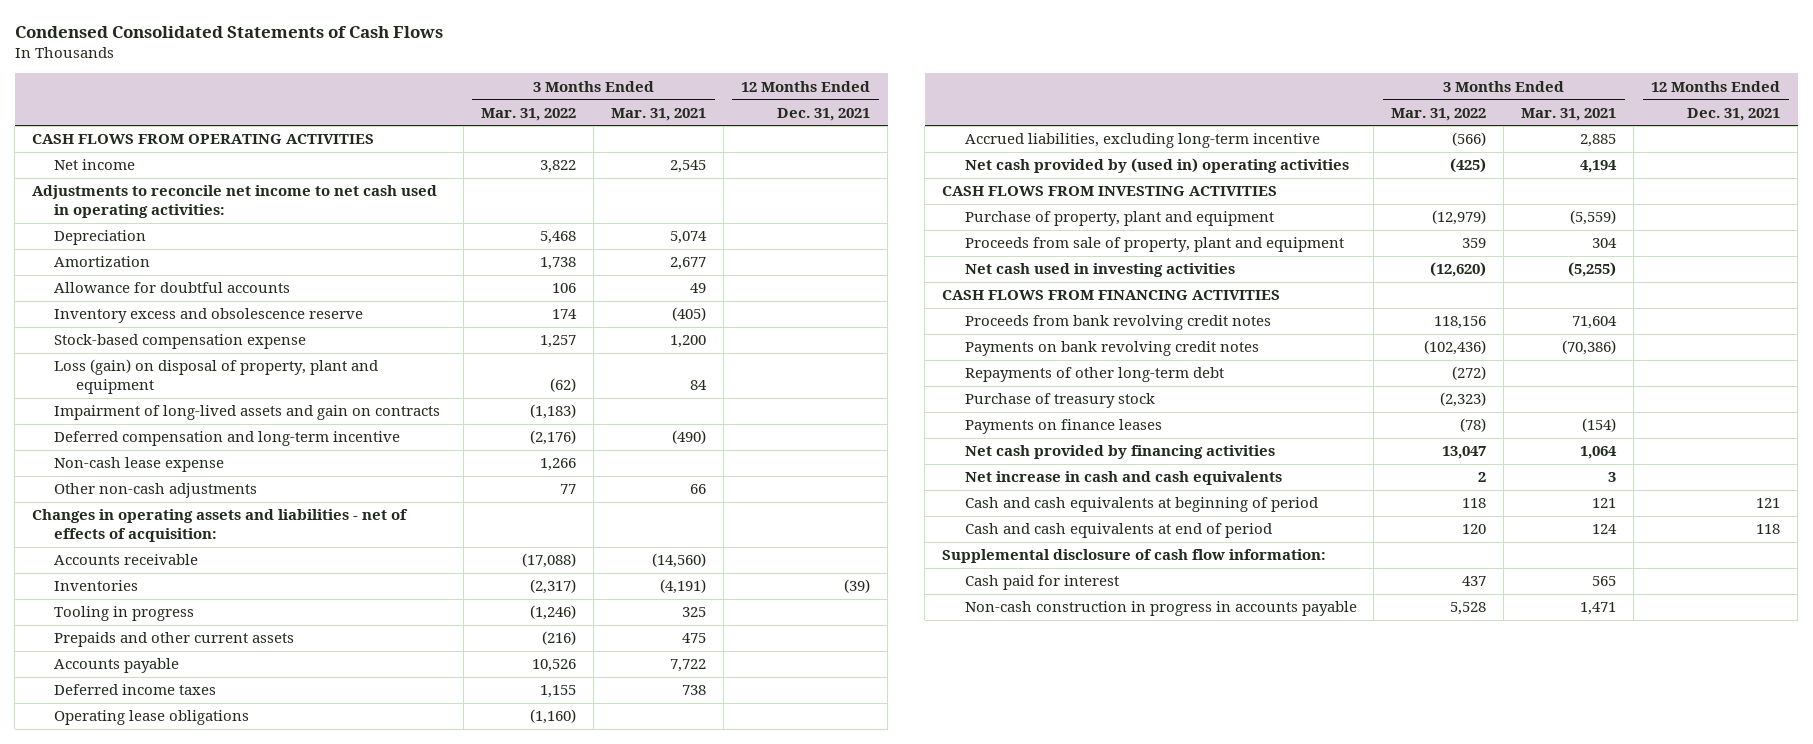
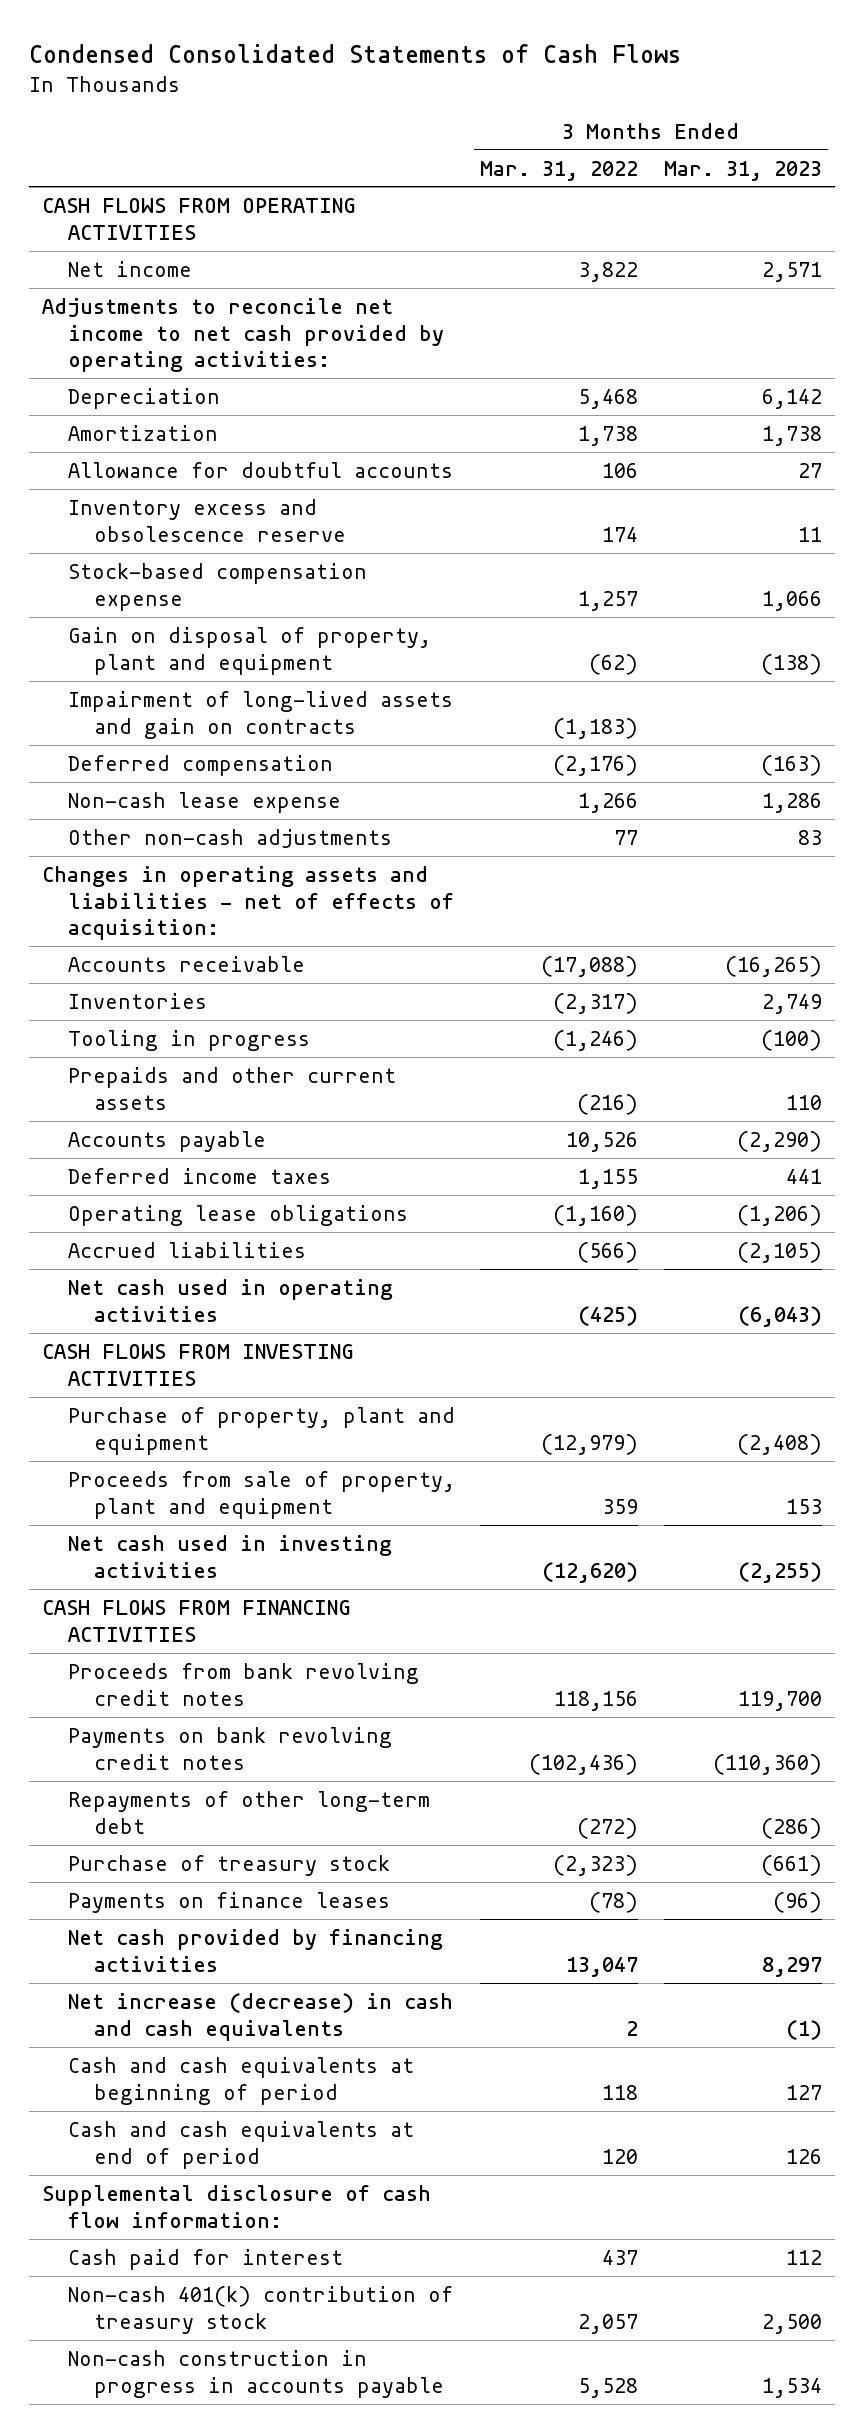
- | 3 Months Ended Mar. 31, 2022 | 3 Months Ended Mar. 31, 2021 | 12 Months Ended Dec. 31, 2021
+ | 3 Months Ended Mar. 31, 2022 | 3 Months Ended Mar. 31, 2023
- Adjustments to reconcile net income to net cash used in operating activities:
+ Adjustments to reconcile net income to net cash provided by operating activities:
- Loss (gain) on disposal of property, plant and equipment | (62) | 84 |
+ Gain on disposal of property, plant and equipment | (62) | (138)
- Deferred compensation and long-term incentive | (2,176) | (490) |
+ Deferred compensation | (2,176) | (163)
- Accrued liabilities, excluding long-term incentive | (566) | 2,885 |
- Net cash provided by (used in) operating activities | (425) | 4,194 |
+ Accrued liabilities | (566) | (2,105)
+ Net cash used in operating activities | (425) | (6,043)
- Net increase in cash and cash equivalents | 2 | 3 |
+ Net increase (decrease) in cash and cash equivalents | 2 | (1)
+ Non-cash 401(k) contribution of treasury stock | 2,057 | 2,500

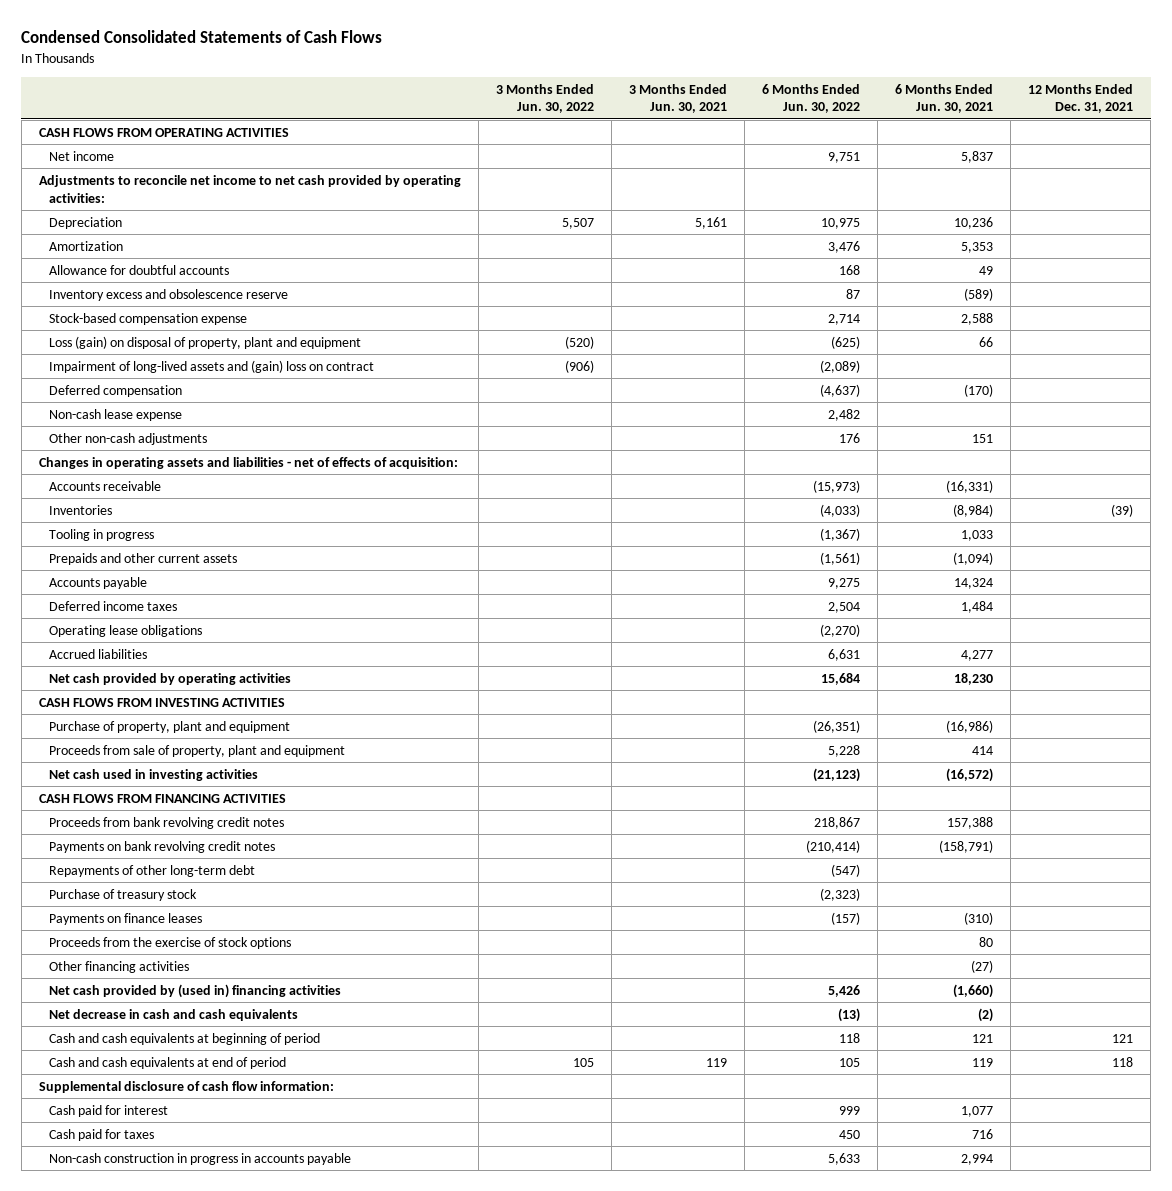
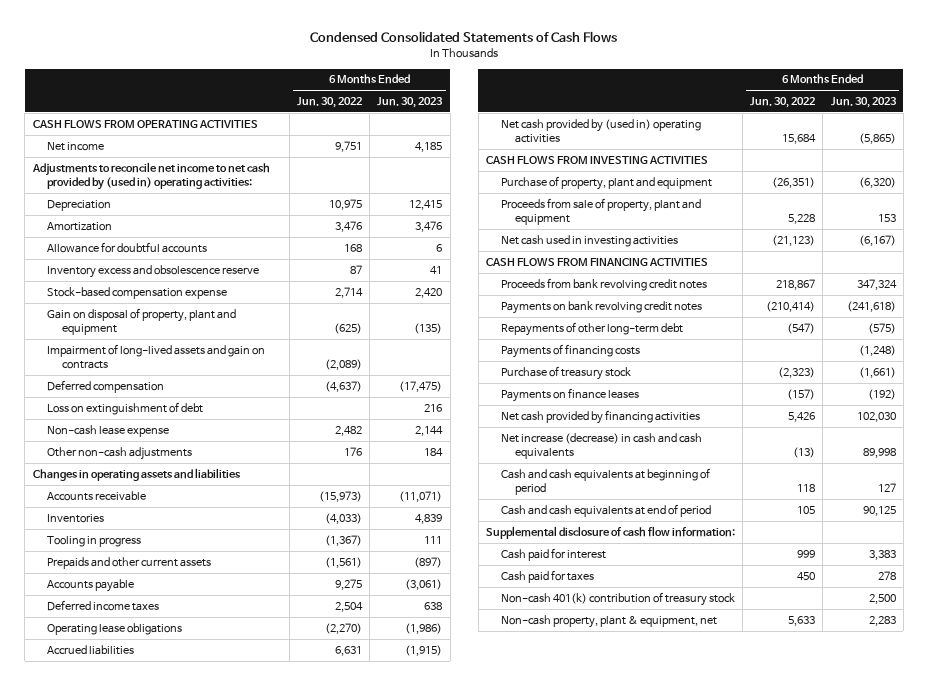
- | 3 Months Ended Jun. 30, 2022 | 3 Months Ended Jun. 30, 2021 | 6 Months Ended Jun. 30, 2022 | 6 Months Ended Jun. 30, 2021 | 12 Months Ended Dec. 31, 2021
+ | 6 Months Ended Jun. 30, 2022 | 6 Months Ended Jun. 30, 2023
- Adjustments to reconcile net income to net cash provided by operating activities:
+ Adjustments to reconcile net income to net cash provided by (used in) operating activities:
- Loss (gain) on disposal of property, plant and equipment | (520) | | (625) | 66 |
- Impairment of long-lived assets and (gain) loss on contract | (906) | | (2,089) | |
+ Gain on disposal of property, plant and equipment | (625) | (135)
+ Impairment of long-lived assets and gain on contracts | (2,089) |
+ Loss on extinguishment of debt | | 216
- Changes in operating assets and liabilities - net of effects of acquisition:
+ Changes in operating assets and liabilities
- Net cash provided by operating activities | | | 15,684 | 18,230 |
+ Net cash provided by (used in) operating activities | 15,684 | (5,865)
+ Payments of financing costs | | (1,248)
- Proceeds from the exercise of stock options | | | | 80 |
- Other financing activities | | | | (27) |
- Net cash provided by (used in) financing activities | | | 5,426 | (1,660) |
- Net decrease in cash and cash equivalents | | | (13) | (2) |
+ Net cash provided by financing activities | 5,426 | 102,030
+ Net increase (decrease) in cash and cash equivalents | (13) | 89,998
- Non-cash construction in progress in accounts payable | | | 5,633 | 2,994 |
+ Non-cash 401(k) contribution of treasury stock | | 2,500
+ Non-cash property, plant & equipment, net | 5,633 | 2,283

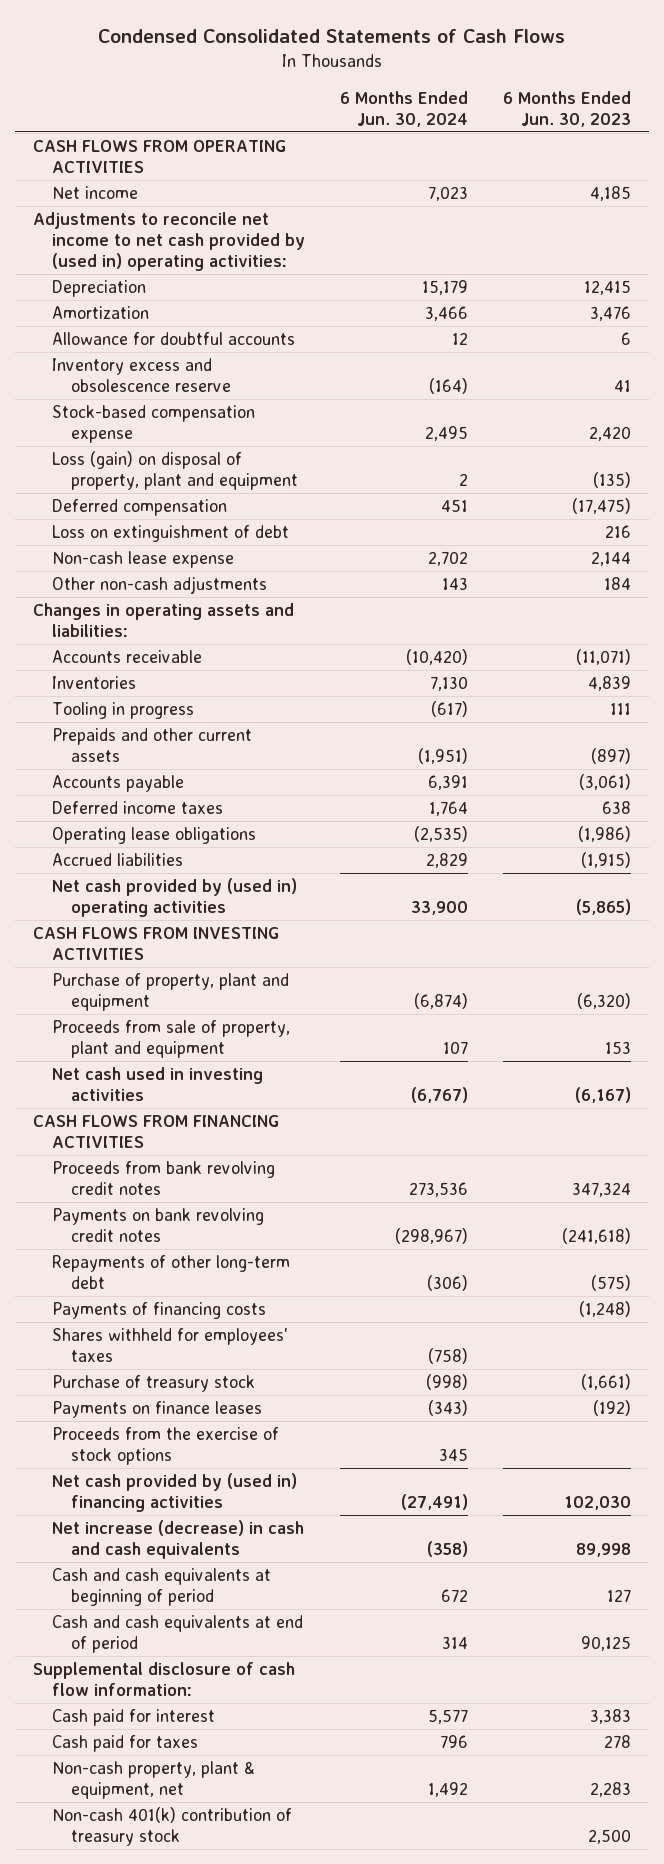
- | 6 Months Ended Jun. 30, 2022 | 6 Months Ended Jun. 30, 2023
+ | 6 Months Ended Jun. 30, 2024 | 6 Months Ended Jun. 30, 2023
- Gain on disposal of property, plant and equipment | (625) | (135)
- Impairment of long-lived assets and gain on contracts | (2,089) |
+ Loss (gain) on disposal of property, plant and equipment | 2 | (135)
- Changes in operating assets and liabilities
+ Changes in operating assets and liabilities:
+ Shares withheld for employees' taxes | (758) |
- Net cash provided by financing activities | 5,426 | 102,030
+ Proceeds from the exercise of stock options | 345 |
+ Net cash provided by (used in) financing activities | (27,491) | 102,030
moved down: Non-cash 401(k) contribution of treasury stock | | 2,500

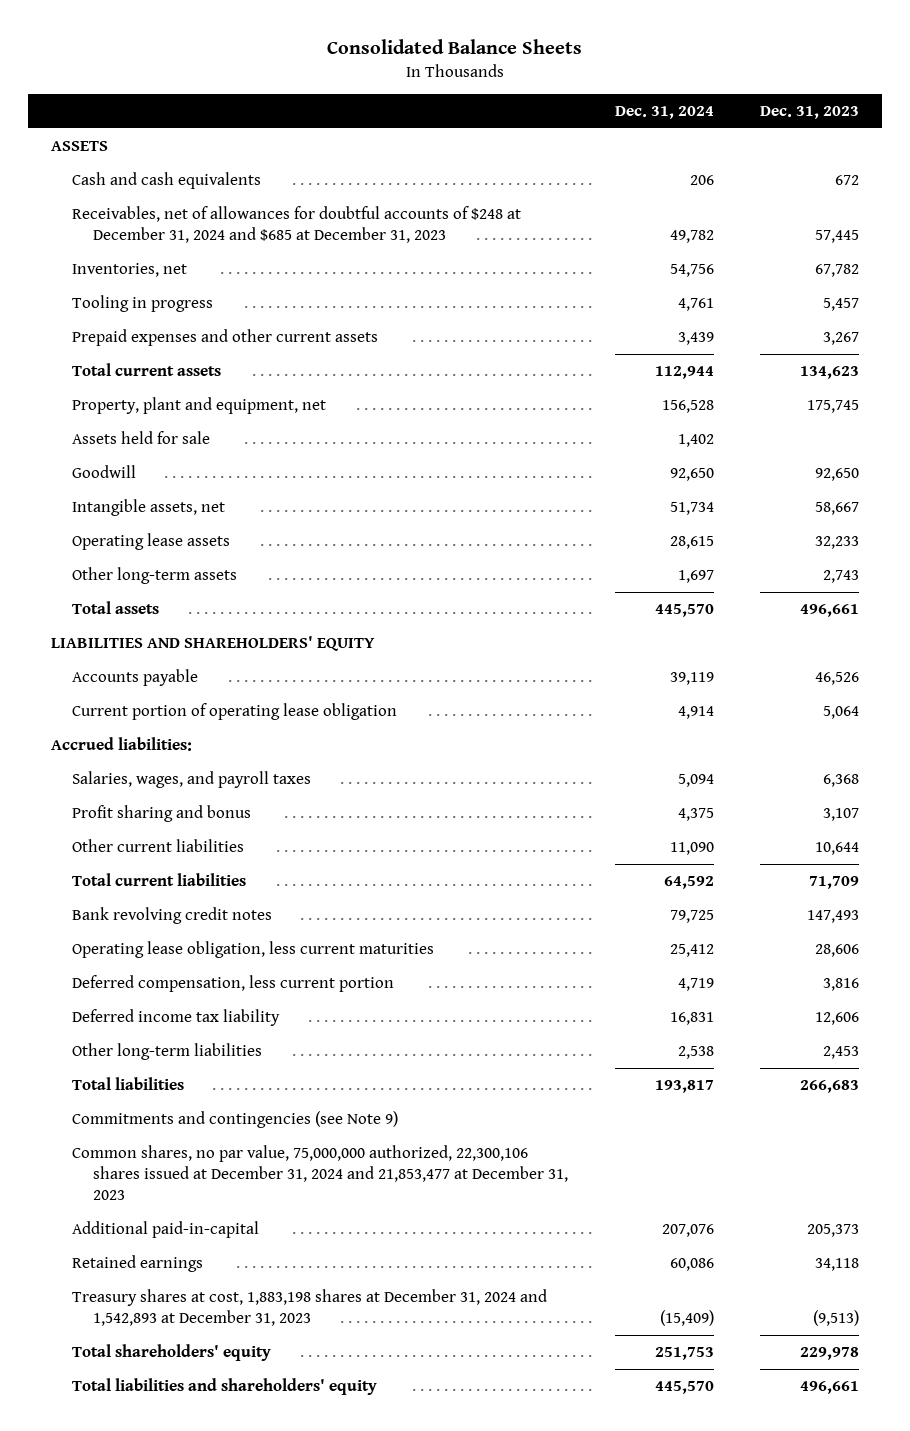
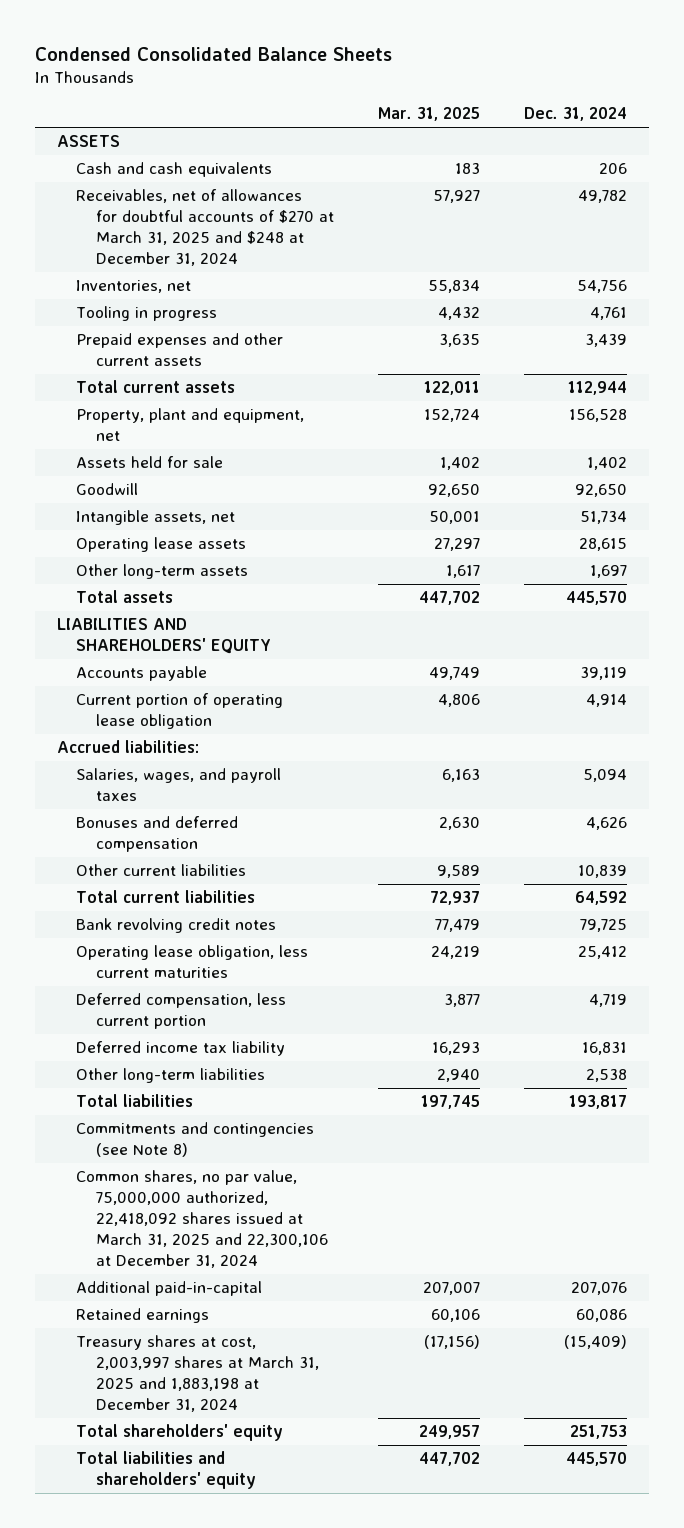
- Consolidated Balance Sheets
+ Condensed Consolidated Balance Sheets
- | Dec. 31, 2024 | Dec. 31, 2023
+ | Mar. 31, 2025 | Dec. 31, 2024
- Receivables, net of allowances for doubtful accounts of $248 at December 31, 2024 and $685 at December 31, 2023 | 49,782 | 57,445
+ Receivables, net of allowances for doubtful accounts of $270 at March 31, 2025 and $248 at December 31, 2024 | 57,927 | 49,782
- Profit sharing and bonus | 4,375 | 3,107
- Other current liabilities | 11,090 | 10,644
+ Bonuses and deferred compensation | 2,630 | 4,626
+ Other current liabilities | 9,589 | 10,839
- Commitments and contingencies (see Note 9)
- Common shares, no par value, 75,000,000 authorized, 22,300,106 shares issued at December 31, 2024 and 21,853,477 at December 31, 2023
+ Commitments and contingencies (see Note 8)
+ Common shares, no par value, 75,000,000 authorized, 22,418,092 shares issued at March 31, 2025 and 22,300,106 at December 31, 2024
- Treasury shares at cost, 1,883,198 shares at December 31, 2024 and 1,542,893 at December 31, 2023 | (15,409) | (9,513)
+ Treasury shares at cost, 2,003,997 shares at March 31, 2025 and 1,883,198 at December 31, 2024 | (17,156) | (15,409)

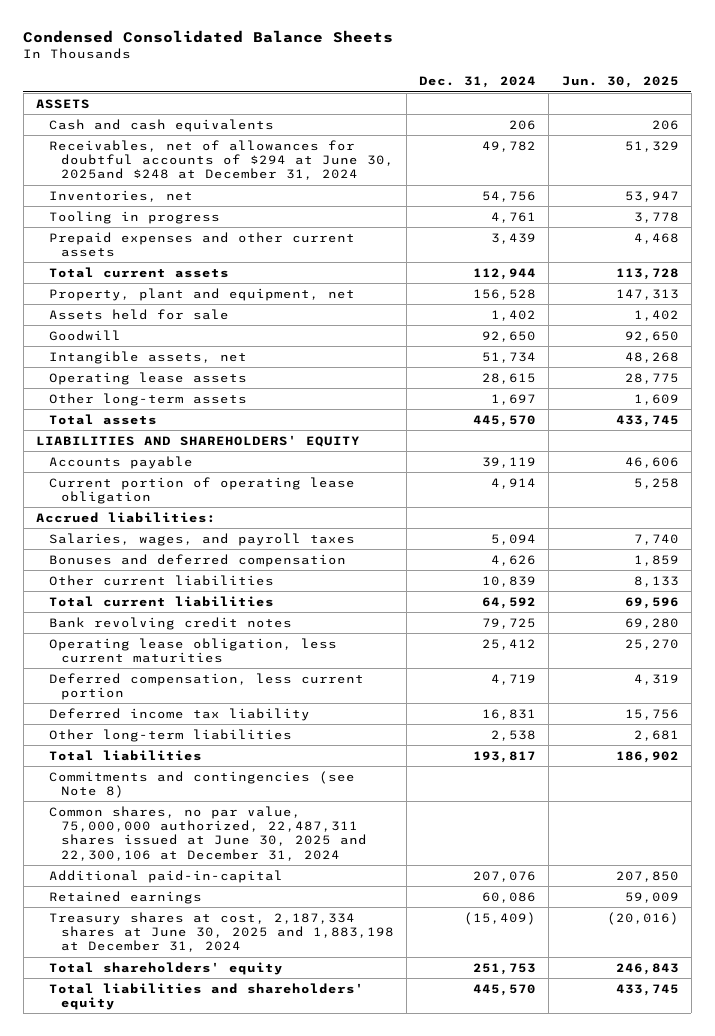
- | Mar. 31, 2025 | Dec. 31, 2024
+ | Dec. 31, 2024 | Jun. 30, 2025
- Receivables, net of allowances for doubtful accounts of $270 at March 31, 2025 and $248 at December 31, 2024 | 57,927 | 49,782
+ Receivables, net of allowances for doubtful accounts of $294 at June 30, 2025and $248 at December 31, 2024 | 49,782 | 51,329
- Common shares, no par value, 75,000,000 authorized, 22,418,092 shares issued at March 31, 2025 and 22,300,106 at December 31, 2024
+ Common shares, no par value, 75,000,000 authorized, 22,487,311 shares issued at June 30, 2025 and 22,300,106 at December 31, 2024
- Treasury shares at cost, 2,003,997 shares at March 31, 2025 and 1,883,198 at December 31, 2024 | (17,156) | (15,409)
+ Treasury shares at cost, 2,187,334 shares at June 30, 2025 and 1,883,198 at December 31, 2024 | (15,409) | (20,016)

